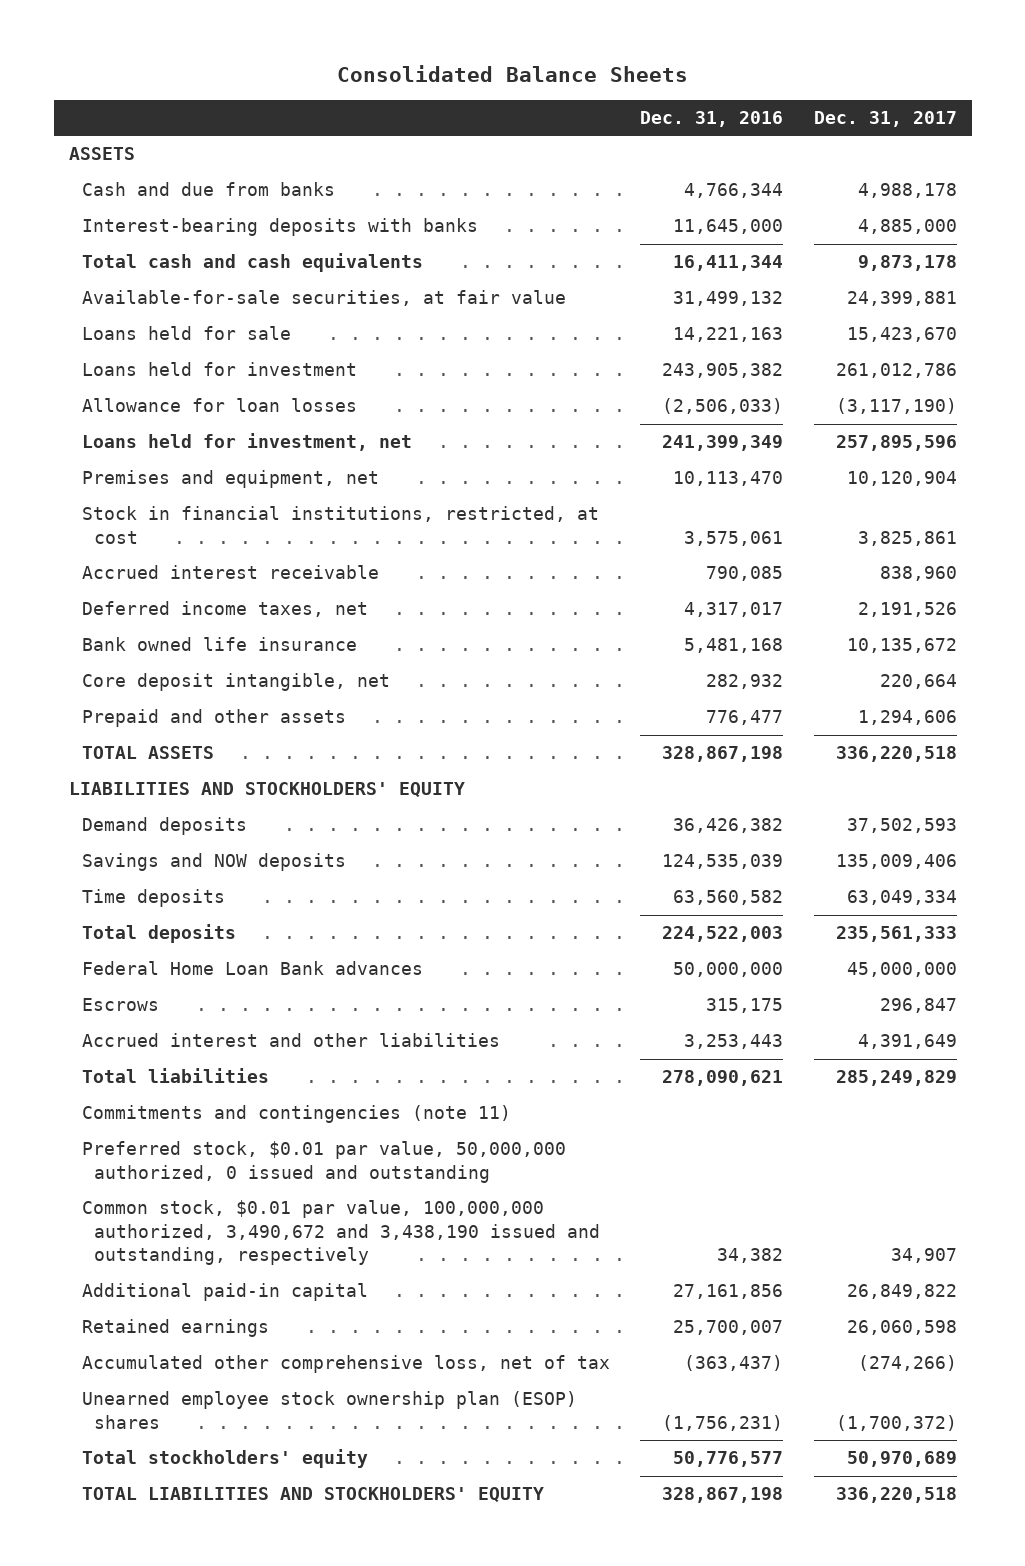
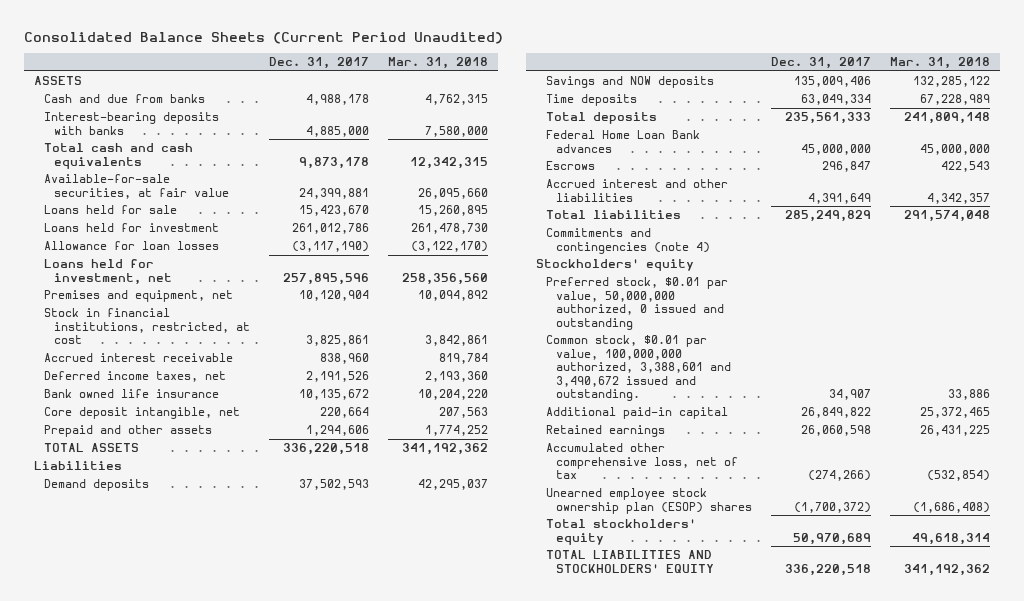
- Consolidated Balance Sheets
+ Consolidated Balance Sheets (Current Period Unaudited)
- | Dec. 31, 2016 | Dec. 31, 2017
+ | Dec. 31, 2017 | Mar. 31, 2018
- LIABILITIES AND STOCKHOLDERS' EQUITY
+ Liabilities
- Commitments and contingencies (note 11)
+ Commitments and contingencies (note 4)
+ Stockholders' equity
- Common stock, $0.01 par value, 100,000,000 authorized, 3,490,672 and 3,438,190 issued and outstanding, respectively | 34,382 | 34,907
+ Common stock, $0.01 par value, 100,000,000 authorized, 3,388,601 and 3,490,672 issued and outstanding. | 34,907 | 33,886

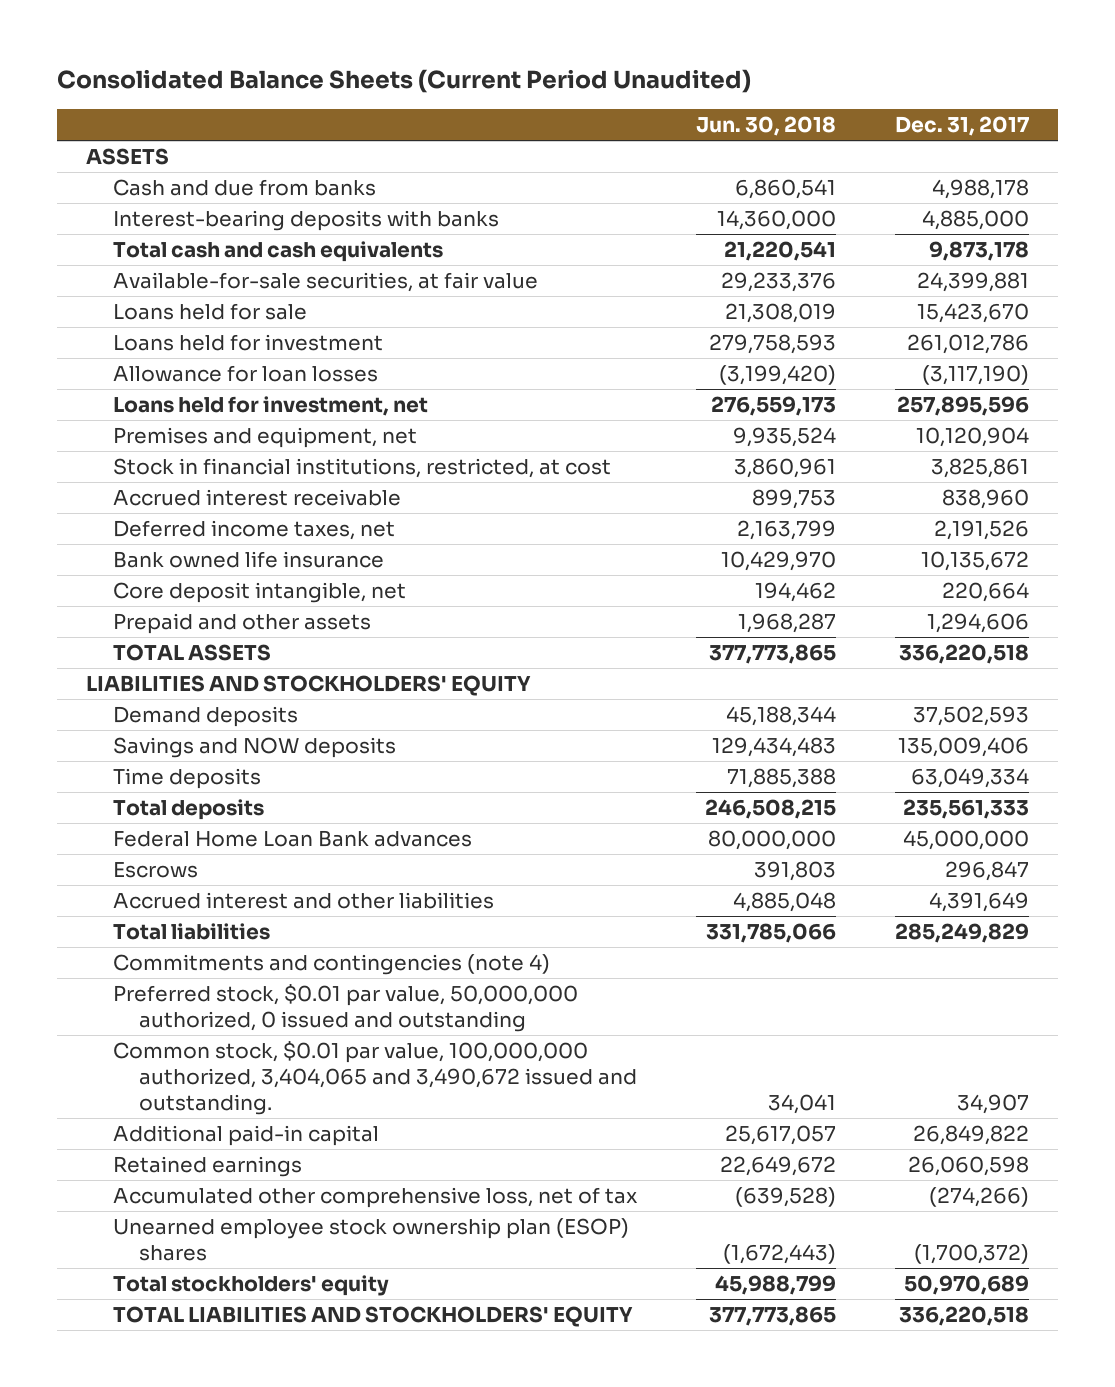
- | Dec. 31, 2017 | Mar. 31, 2018
+ | Jun. 30, 2018 | Dec. 31, 2017
- Liabilities
+ LIABILITIES AND STOCKHOLDERS' EQUITY
- Stockholders' equity
- Common stock, $0.01 par value, 100,000,000 authorized, 3,388,601 and 3,490,672 issued and outstanding. | 34,907 | 33,886
+ Common stock, $0.01 par value, 100,000,000 authorized, 3,404,065 and 3,490,672 issued and outstanding. | 34,041 | 34,907

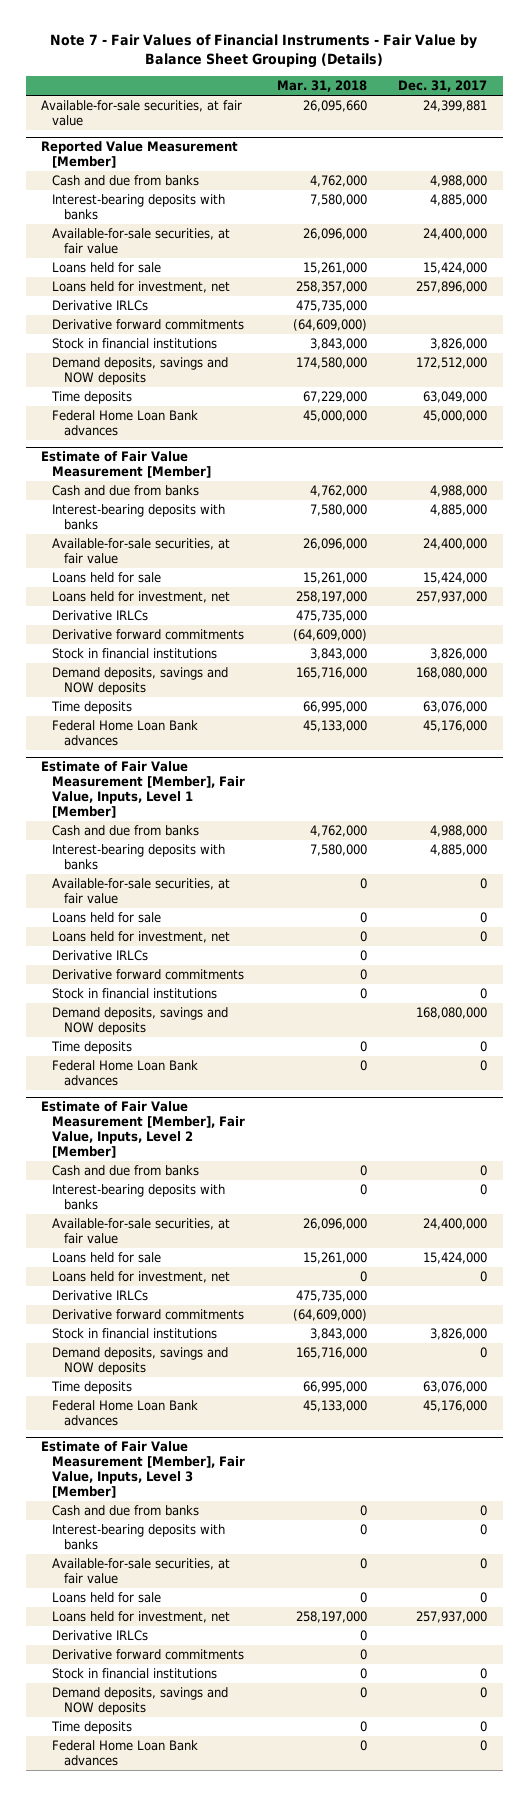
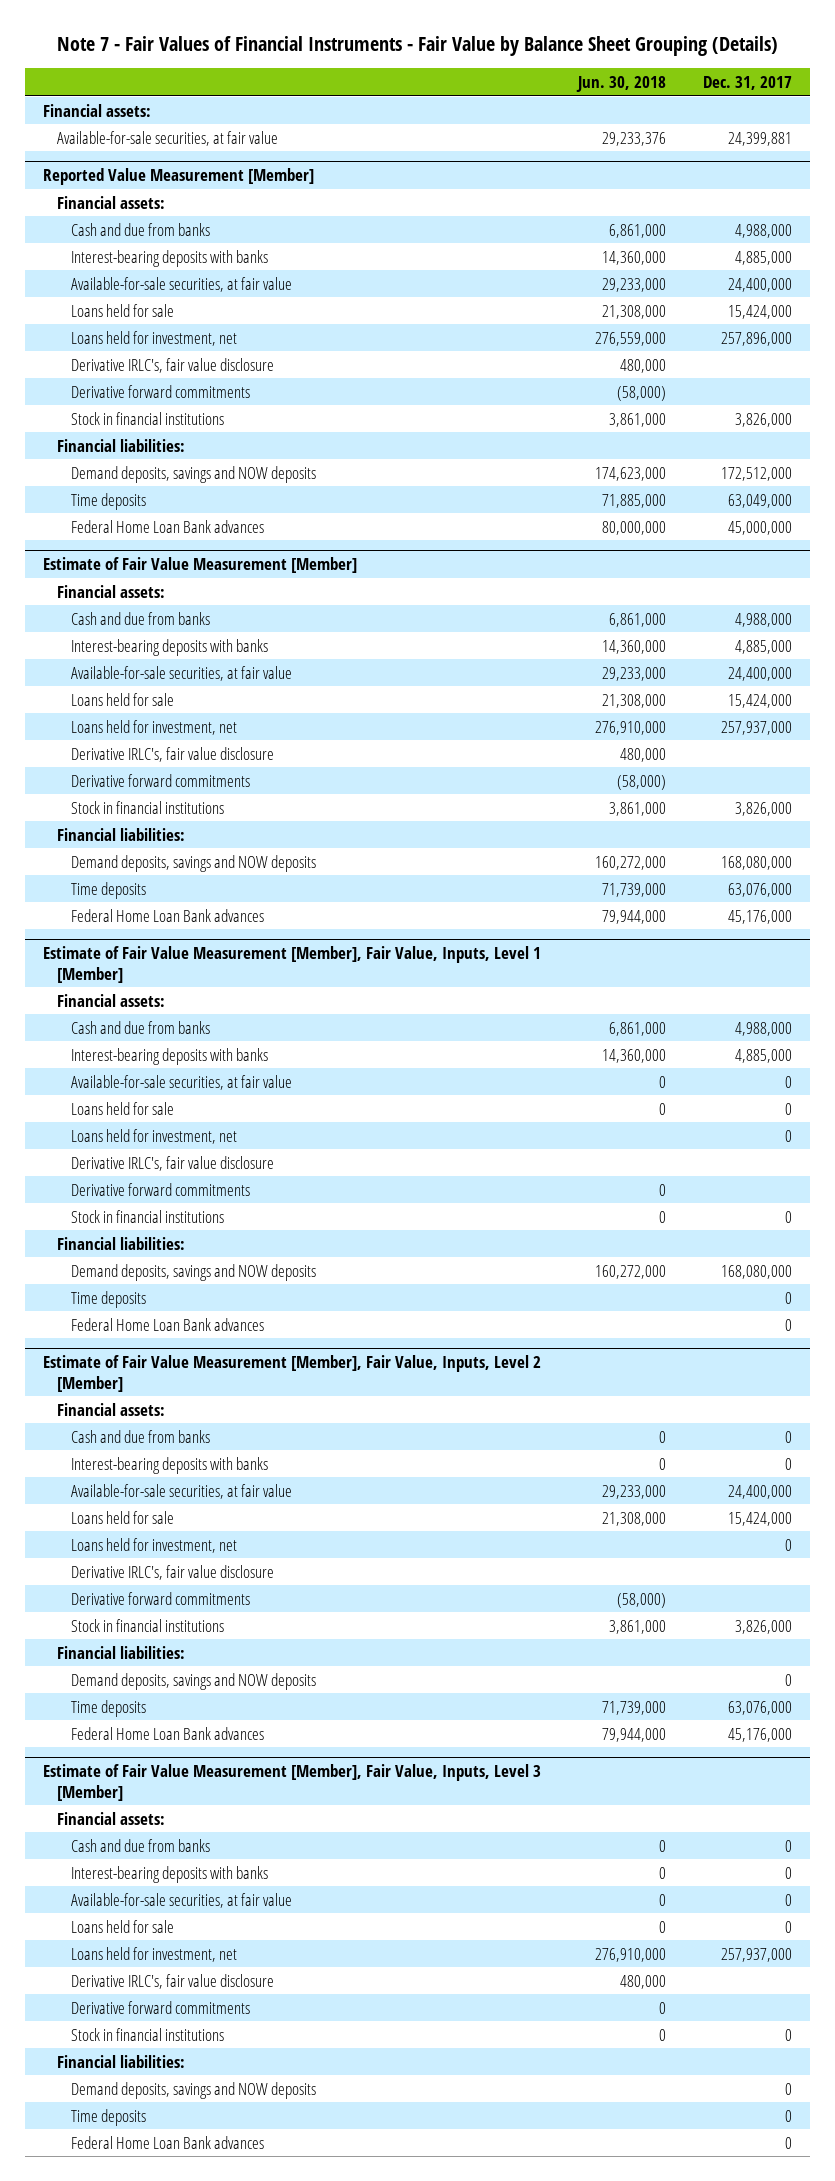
- | Mar. 31, 2018 | Dec. 31, 2017
+ | Jun. 30, 2018 | Dec. 31, 2017
+ Financial assets:
@ Reported Value Measurement [Member]
+ Financial assets:
- Derivative IRLCs | 475,735,000 |
+ Derivative IRLC's, fair value disclosure | 480,000 |
+ Financial liabilities:
@ Estimate of Fair Value Measurement [Member]
+ Financial assets:
- Derivative IRLCs | 475,735,000 |
+ Derivative IRLC's, fair value disclosure | 480,000 |
+ Financial liabilities:
@ Estimate of Fair Value Measurement [Member], Fair Value, Inputs, Level 1 [Member]
+ Financial assets:
- Derivative IRLCs | 0 |
+ Derivative IRLC's, fair value disclosure
+ Financial liabilities:
@ Estimate of Fair Value Measurement [Member], Fair Value, Inputs, Level 2 [Member]
+ Financial assets:
- Derivative IRLCs | 475,735,000 |
+ Derivative IRLC's, fair value disclosure
+ Financial liabilities:
@ Estimate of Fair Value Measurement [Member], Fair Value, Inputs, Level 3 [Member]
+ Financial assets:
- Derivative IRLCs | 0 |
+ Derivative IRLC's, fair value disclosure | 480,000 |
+ Financial liabilities:

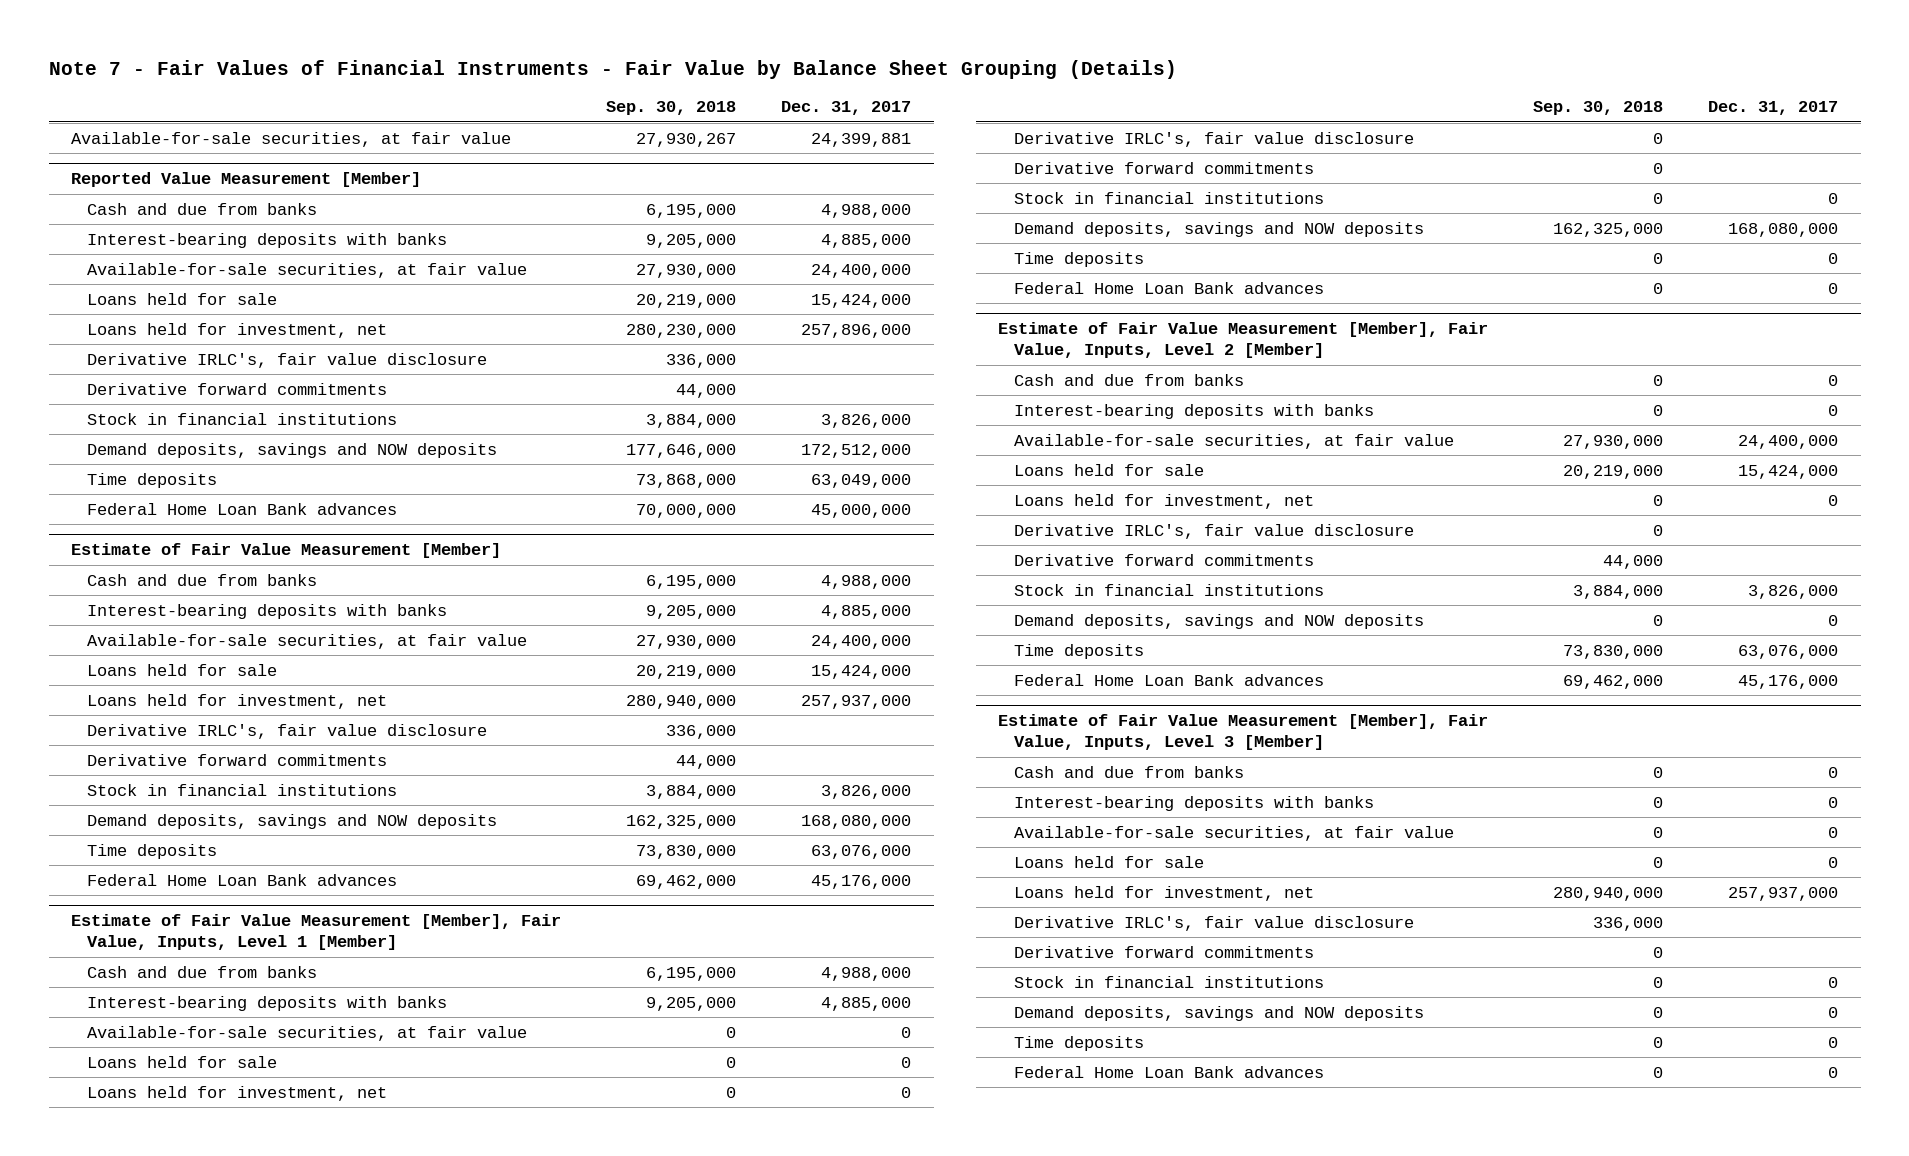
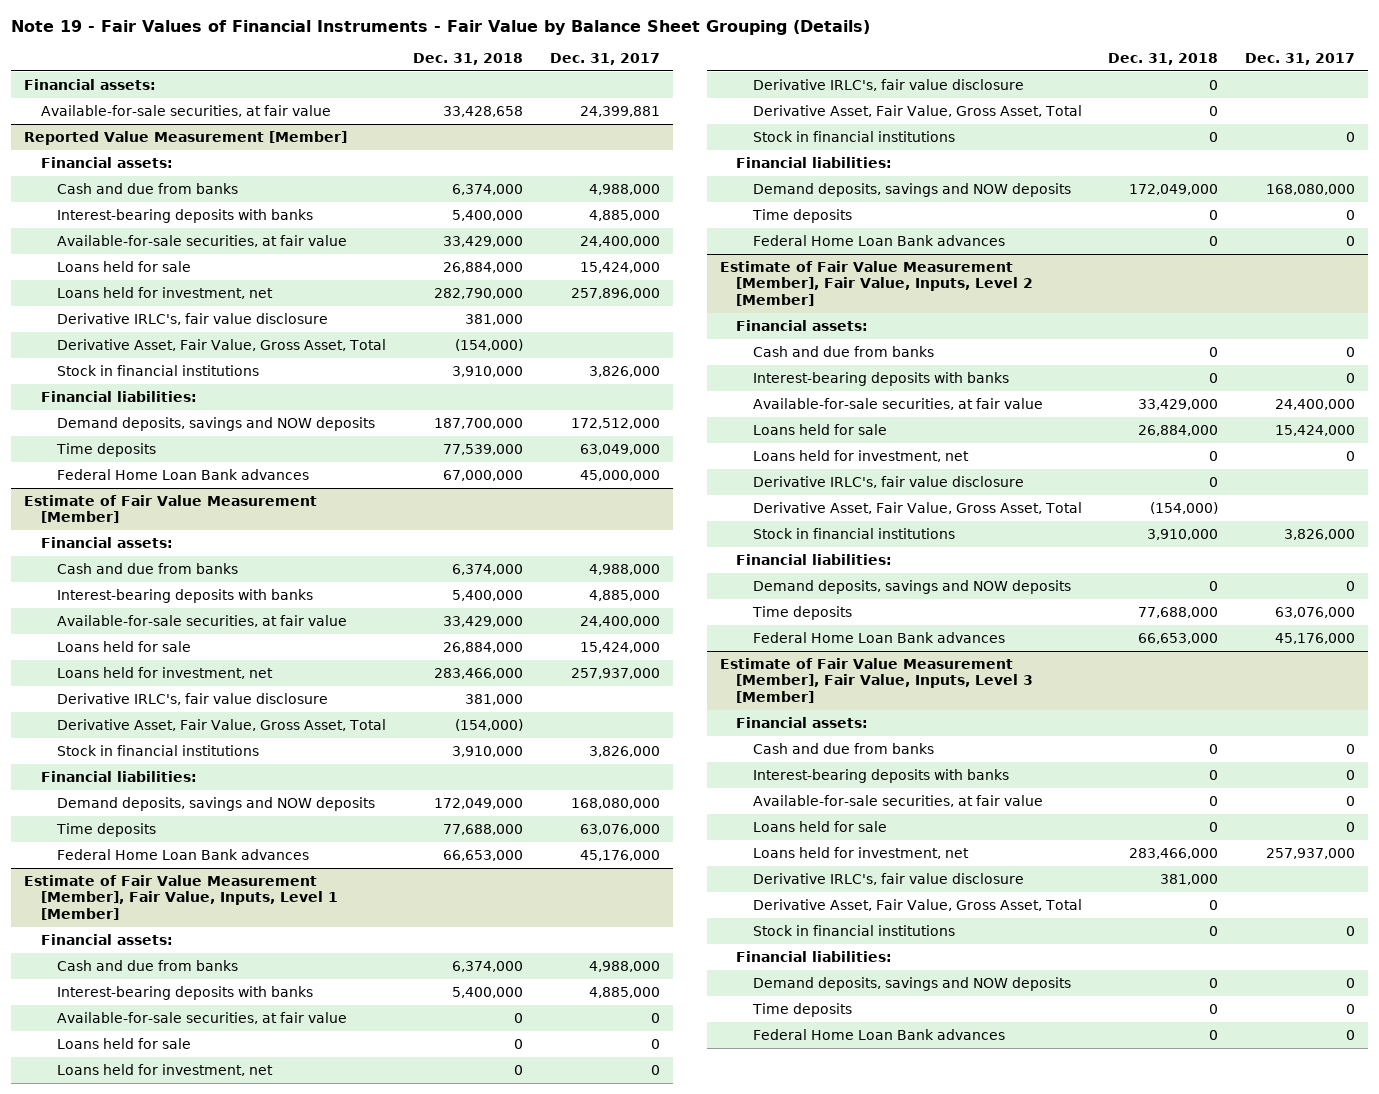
- Note 7 - Fair Values of Financial Instruments - Fair Value by Balance Sheet Grouping (Details)
+ Note 19 - Fair Values of Financial Instruments - Fair Value by Balance Sheet Grouping (Details)
- | Sep. 30, 2018 | Dec. 31, 2017
+ | Dec. 31, 2018 | Dec. 31, 2017
+ Financial assets:
@ Reported Value Measurement [Member]
+ Financial assets:
- Derivative forward commitments | 44,000 |
+ Derivative Asset, Fair Value, Gross Asset, Total | (154,000) |
+ Financial liabilities:
@ Estimate of Fair Value Measurement [Member]
+ Financial assets:
- Derivative forward commitments | 44,000 |
+ Derivative Asset, Fair Value, Gross Asset, Total | (154,000) |
+ Financial liabilities:
@ Estimate of Fair Value Measurement [Member], Fair Value, Inputs, Level 1 [Member]
+ Financial assets:
- Derivative forward commitments | 0 |
+ Derivative Asset, Fair Value, Gross Asset, Total | 0 |
+ Financial liabilities:
@ Estimate of Fair Value Measurement [Member], Fair Value, Inputs, Level 2 [Member]
+ Financial assets:
- Derivative forward commitments | 44,000 |
+ Derivative Asset, Fair Value, Gross Asset, Total | (154,000) |
+ Financial liabilities:
@ Estimate of Fair Value Measurement [Member], Fair Value, Inputs, Level 3 [Member]
+ Financial assets:
- Derivative forward commitments | 0 |
+ Derivative Asset, Fair Value, Gross Asset, Total | 0 |
+ Financial liabilities:

